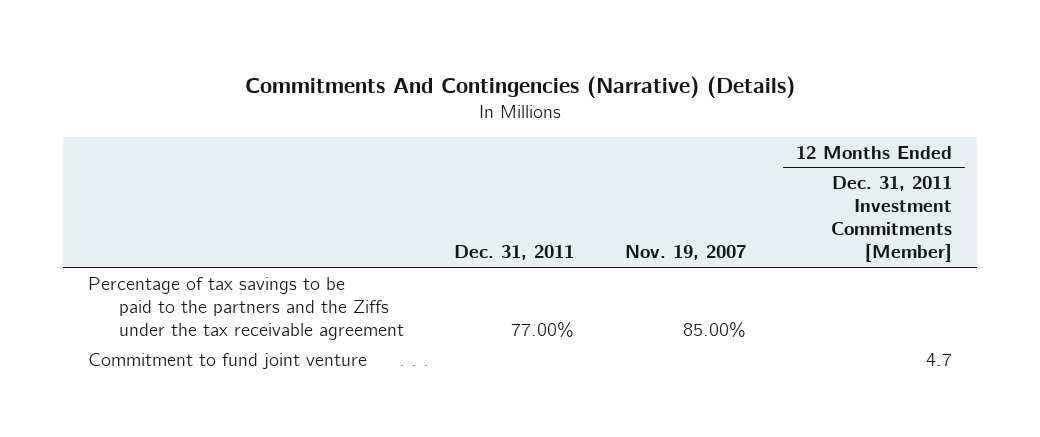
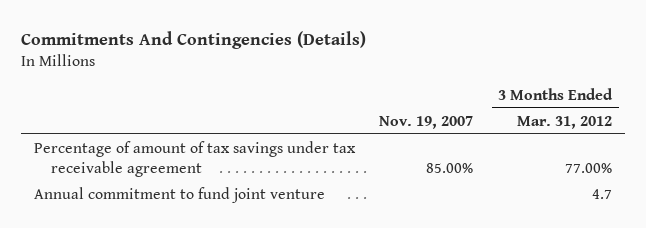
- Commitments And Contingencies (Narrative) (Details)
+ Commitments And Contingencies (Details)
- | Dec. 31, 2011 | Nov. 19, 2007 | 12 Months Ended Dec. 31, 2011 Investment Commitments [Member]
+ | Nov. 19, 2007 | 3 Months Ended Mar. 31, 2012
- Percentage of tax savings to be paid to the partners and the Ziffs under the tax receivable agreement | 77.00% | 85.00% |
- Commitment to fund joint venture | | | 4.7
+ Percentage of amount of tax savings under tax receivable agreement | 85.00% | 77.00%
+ Annual commitment to fund joint venture | | 4.7

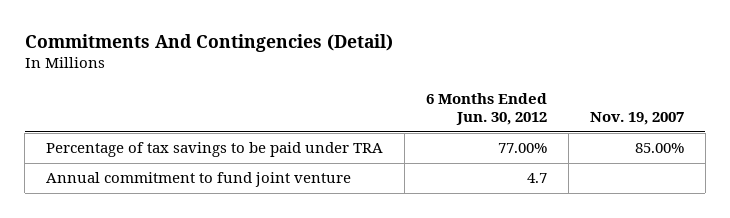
- Commitments And Contingencies (Details)
+ Commitments And Contingencies (Detail)
- | Nov. 19, 2007 | 3 Months Ended Mar. 31, 2012
+ | 6 Months Ended Jun. 30, 2012 | Nov. 19, 2007
- Percentage of amount of tax savings under tax receivable agreement | 85.00% | 77.00%
+ Percentage of tax savings to be paid under TRA | 77.00% | 85.00%

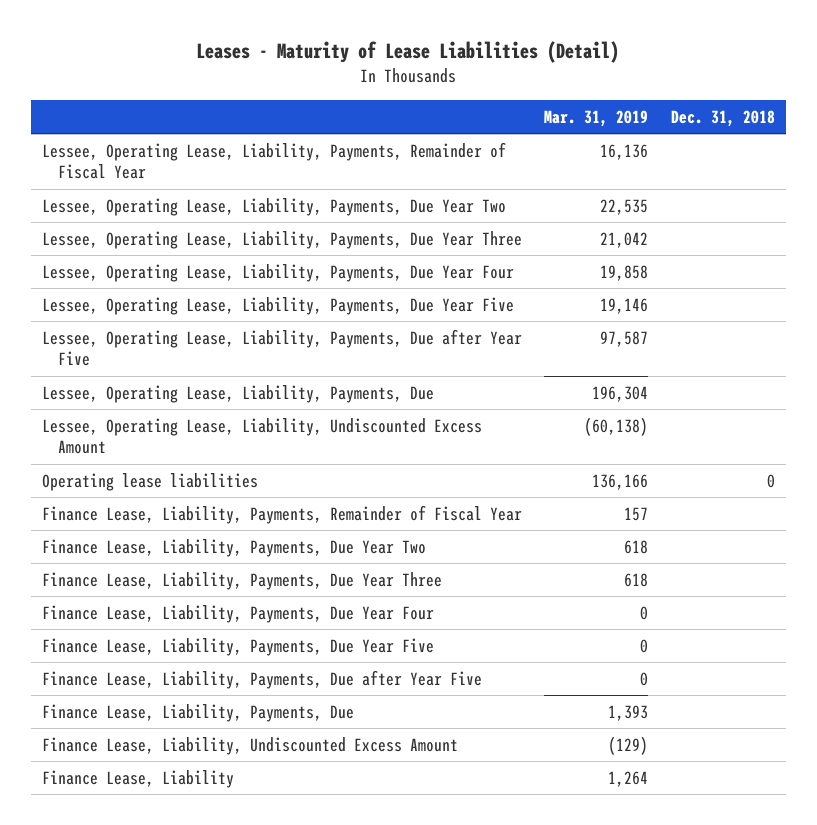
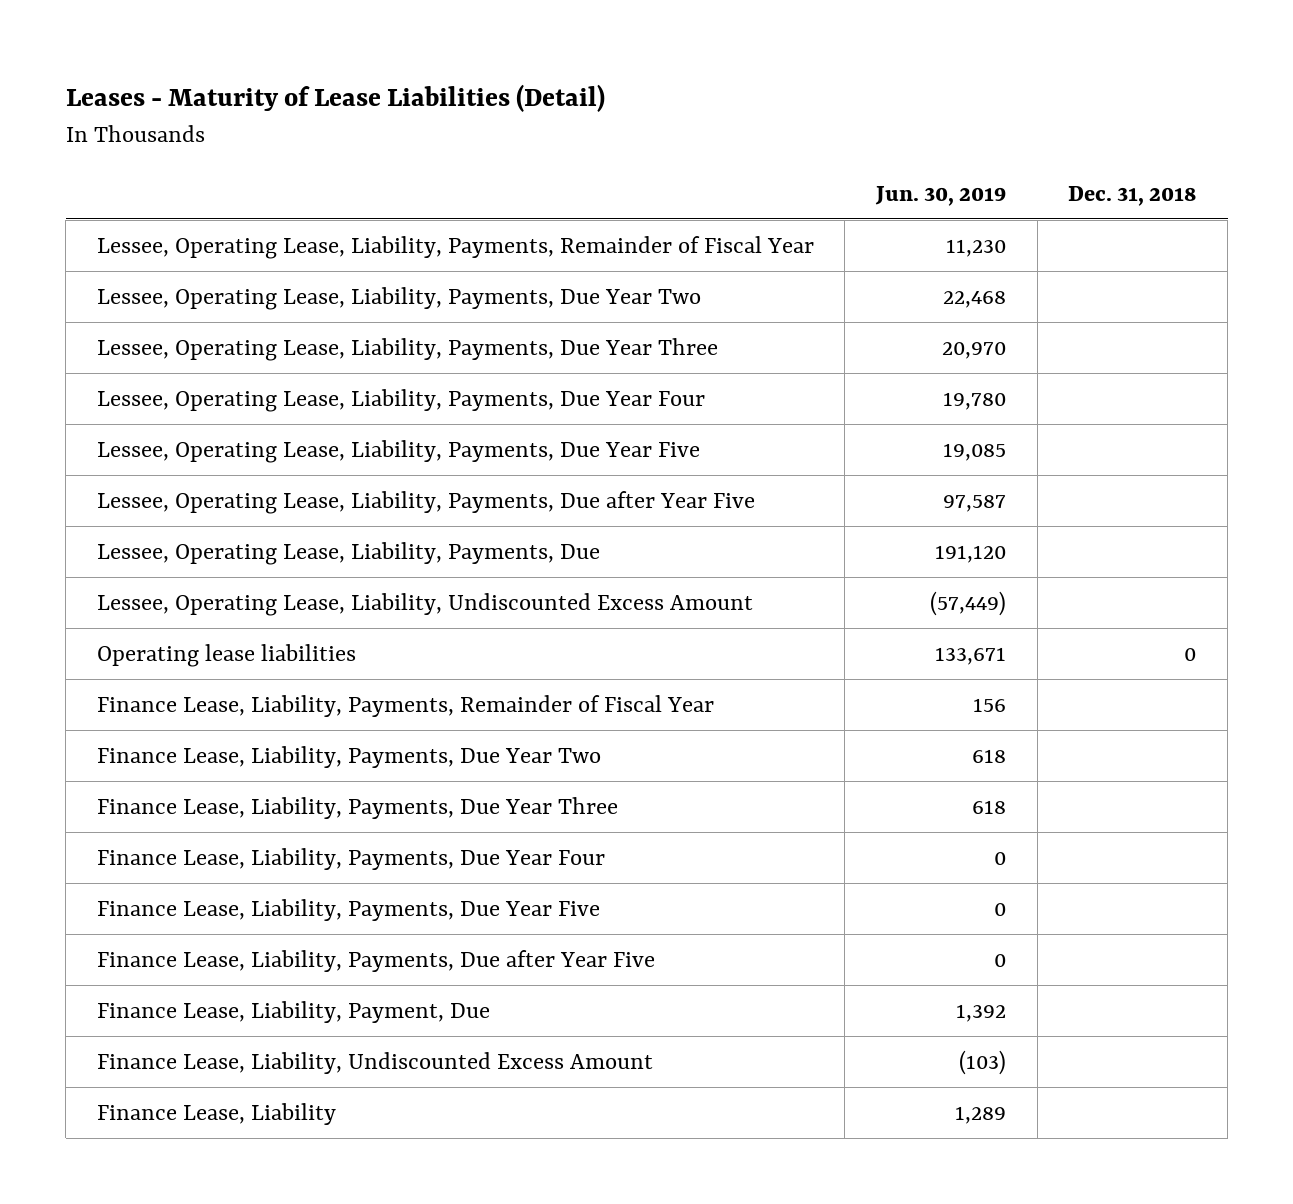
- | Mar. 31, 2019 | Dec. 31, 2018
+ | Jun. 30, 2019 | Dec. 31, 2018
- Finance Lease, Liability, Payments, Due | 1,393 |
+ Finance Lease, Liability, Payment, Due | 1,392 |

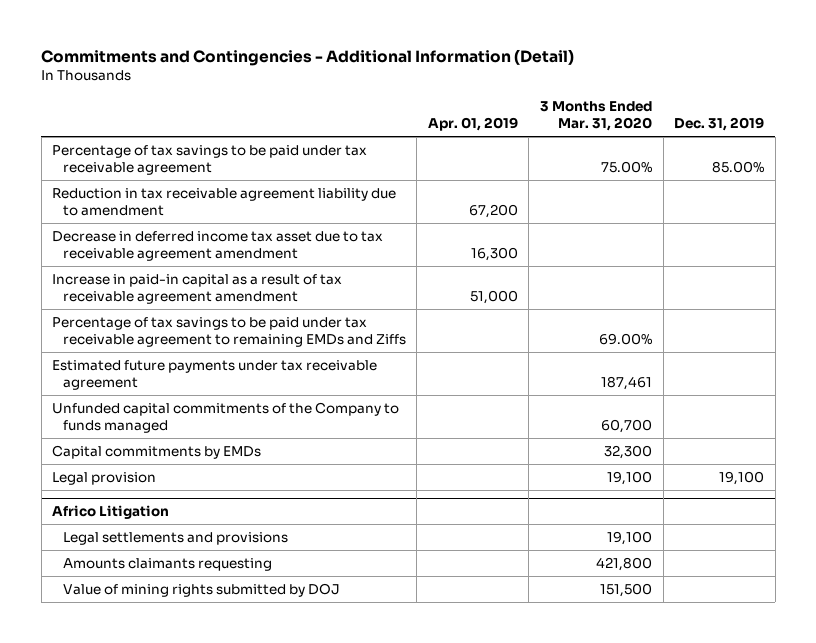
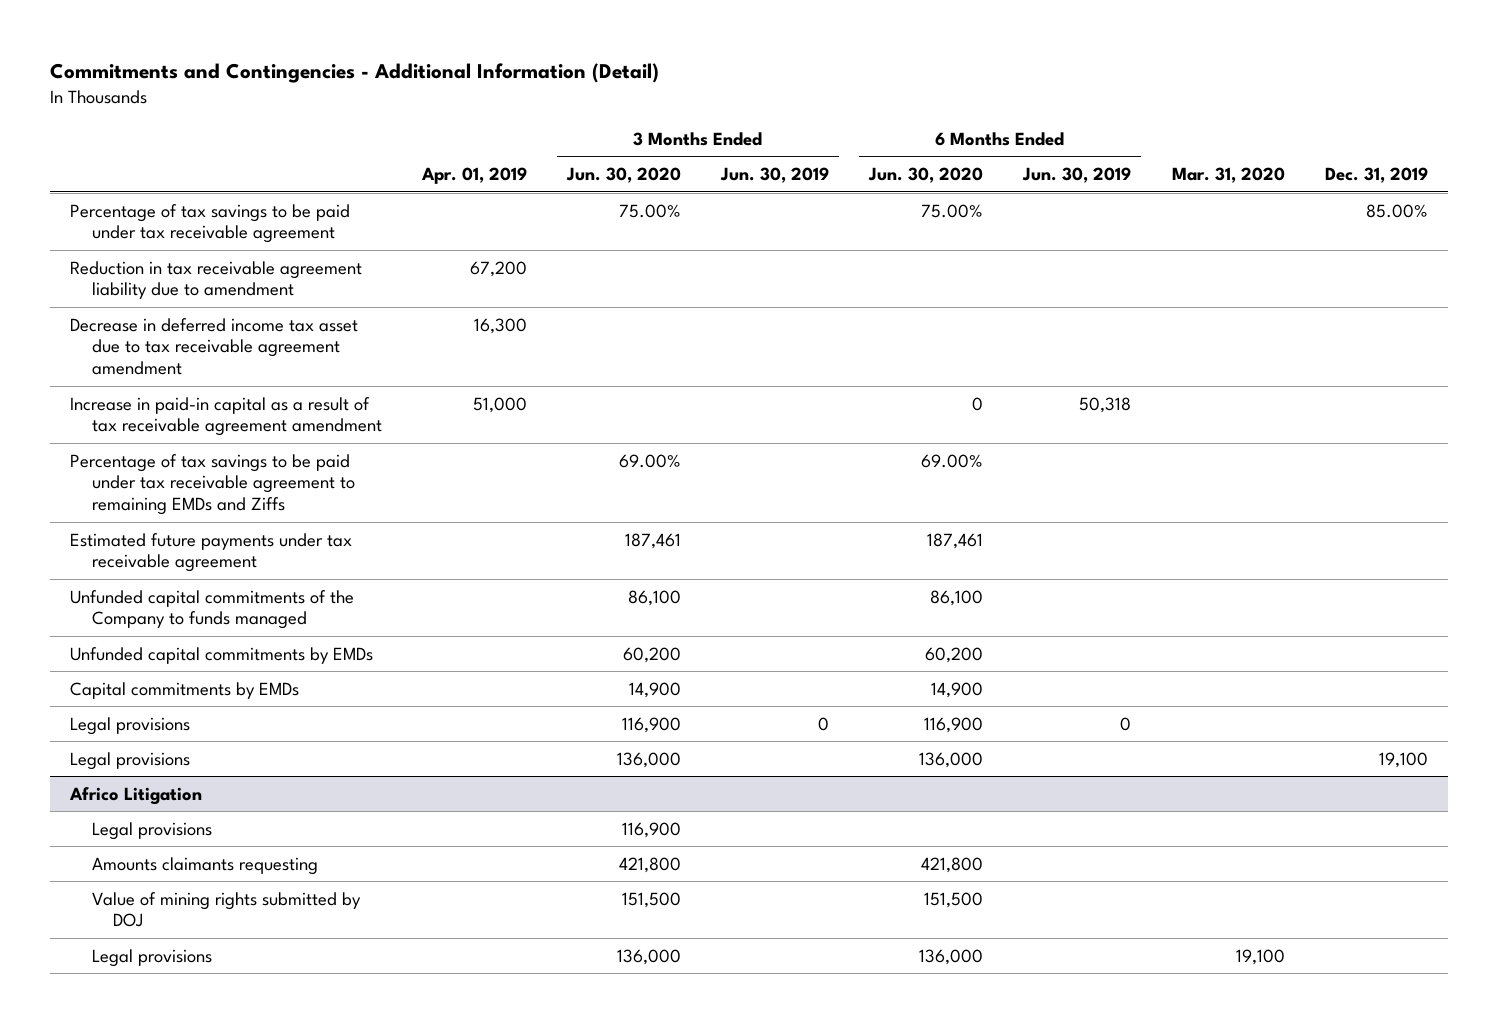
- | Apr. 01, 2019 | 3 Months Ended Mar. 31, 2020 | Dec. 31, 2019
+ | Apr. 01, 2019 | 3 Months Ended Jun. 30, 2020 | 3 Months Ended Jun. 30, 2019 | 6 Months Ended Jun. 30, 2020 | 6 Months Ended Jun. 30, 2019 | Mar. 31, 2020 | Dec. 31, 2019
+ Unfunded capital commitments by EMDs | | 60,200 | | 60,200 | | |
- Legal provision | | 19,100 | 19,100
+ Legal provisions | | 116,900 | 0 | 116,900 | 0 | |
+ Legal provisions | | 136,000 | | 136,000 | | | 19,100
@ Africo Litigation
- Legal settlements and provisions | | 19,100 |
+ Legal provisions | | 116,900 | | | | |
+ Legal provisions | | 136,000 | | 136,000 | | 19,100 |

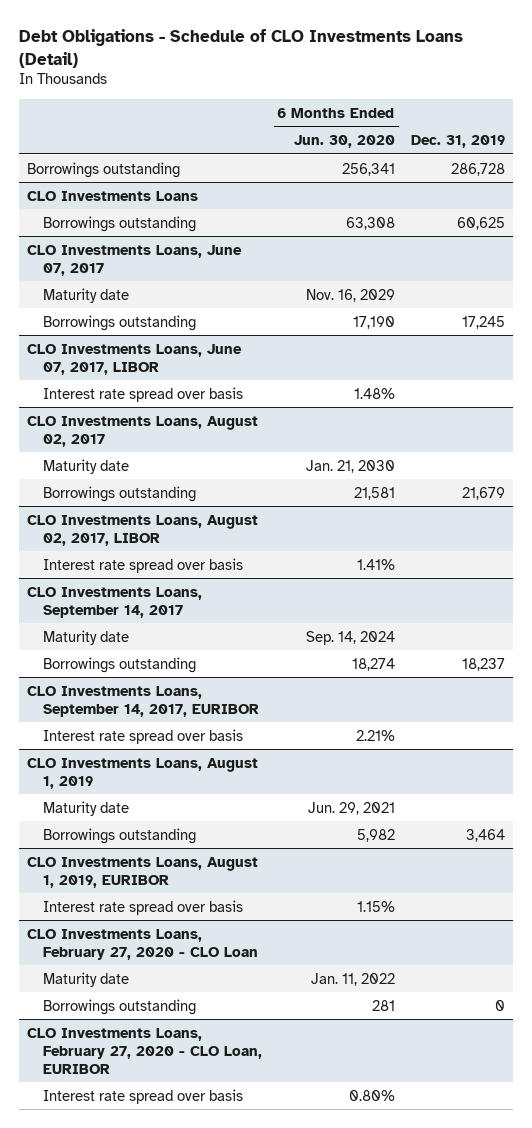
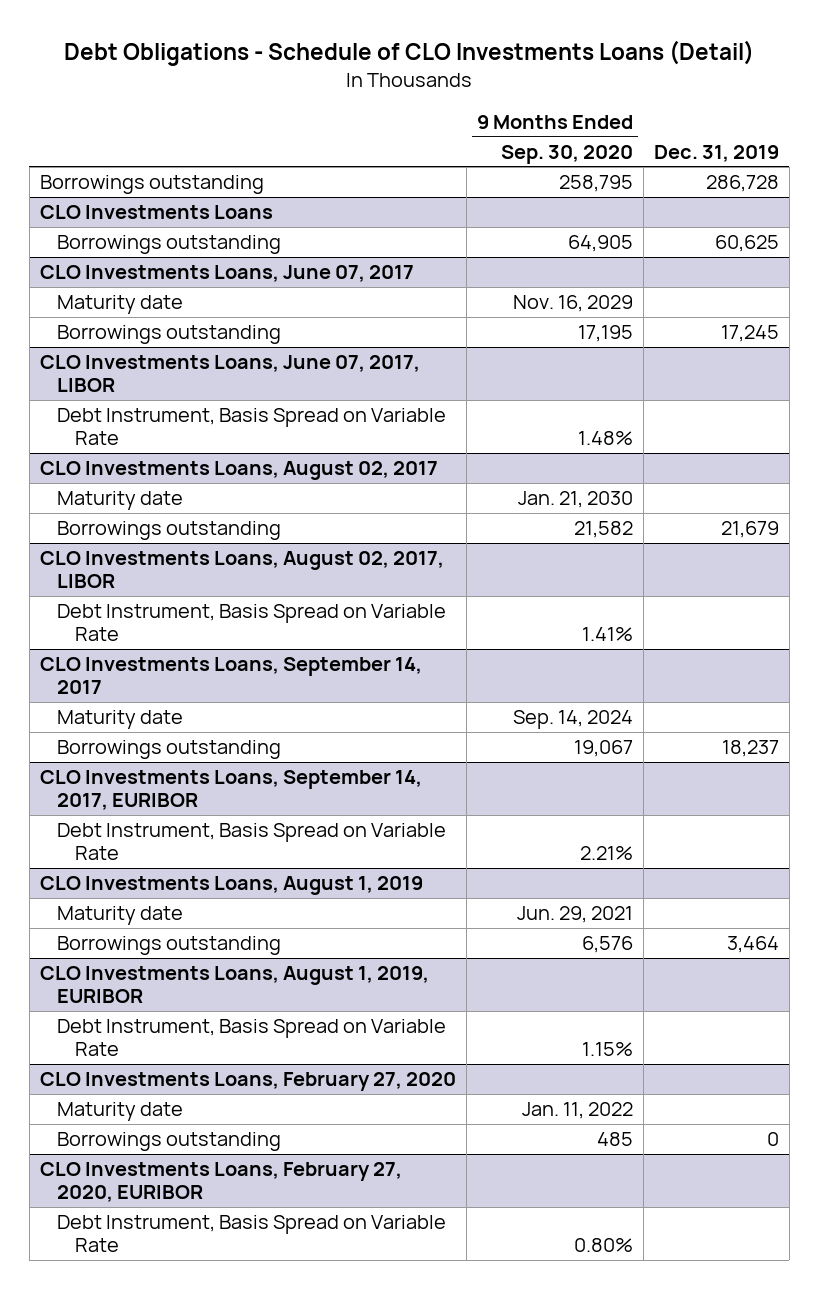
- | 6 Months Ended Jun. 30, 2020 | Dec. 31, 2019
+ | 9 Months Ended Sep. 30, 2020 | Dec. 31, 2019
@ CLO Investments Loans, June 07, 2017, LIBOR
- Interest rate spread over basis | 1.48% |
+ Debt Instrument, Basis Spread on Variable Rate | 1.48% |
@ CLO Investments Loans, August 02, 2017, LIBOR
- Interest rate spread over basis | 1.41% |
+ Debt Instrument, Basis Spread on Variable Rate | 1.41% |
@ CLO Investments Loans, September 14, 2017, EURIBOR
- Interest rate spread over basis | 2.21% |
+ Debt Instrument, Basis Spread on Variable Rate | 2.21% |
@ CLO Investments Loans, August 1, 2019, EURIBOR
- Interest rate spread over basis | 1.15% |
- CLO Investments Loans, February 27, 2020 - CLO Loan
@ CLO Investments Loans, August 1, 2019, EURIBOR
+ Debt Instrument, Basis Spread on Variable Rate | 1.15% |
+ CLO Investments Loans, February 27, 2020
- CLO Investments Loans, February 27, 2020 - CLO Loan, EURIBOR
- Interest rate spread over basis | 0.80% |
+ CLO Investments Loans, February 27, 2020, EURIBOR
+ Debt Instrument, Basis Spread on Variable Rate | 0.80% |

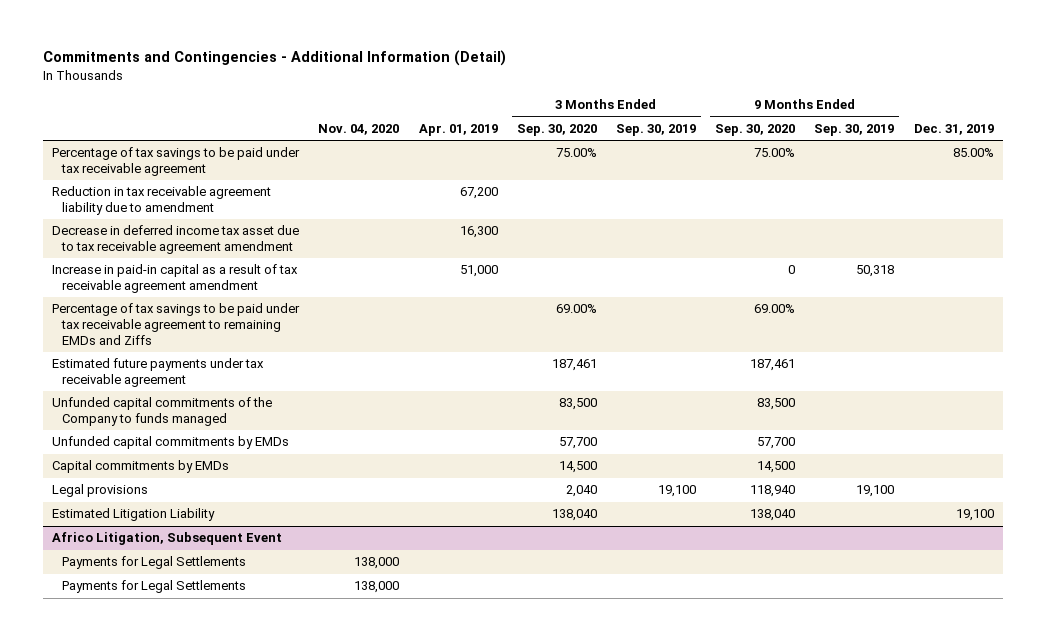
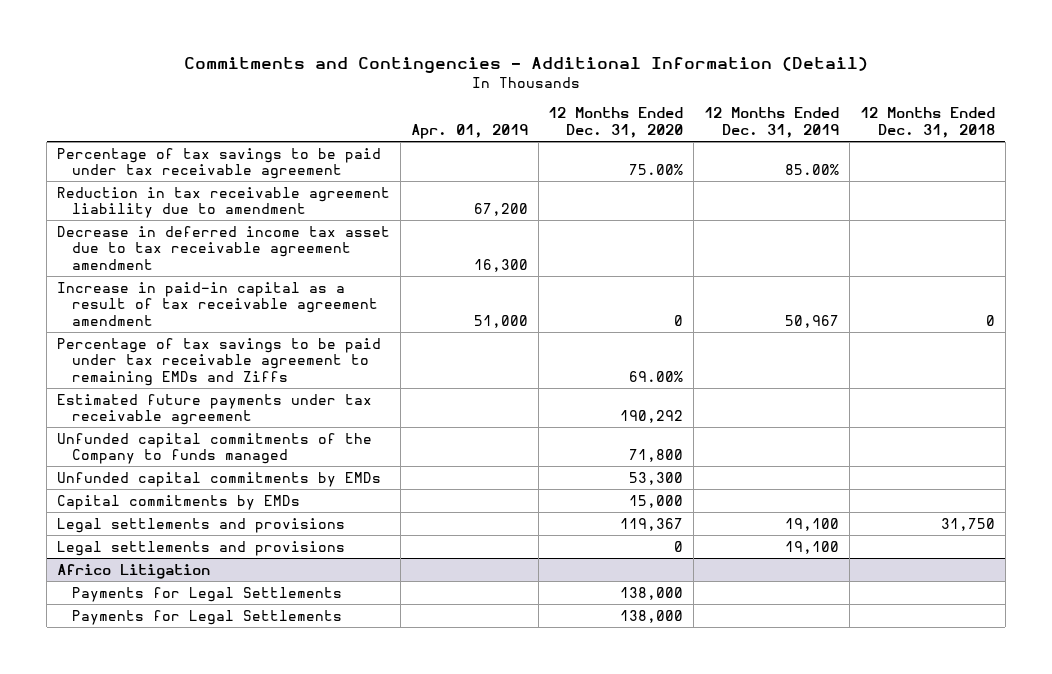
- | Nov. 04, 2020 | Apr. 01, 2019 | 3 Months Ended Sep. 30, 2020 | 3 Months Ended Sep. 30, 2019 | 9 Months Ended Sep. 30, 2020 | 9 Months Ended Sep. 30, 2019 | Dec. 31, 2019
+ | Apr. 01, 2019 | 12 Months Ended Dec. 31, 2020 | 12 Months Ended Dec. 31, 2019 | 12 Months Ended Dec. 31, 2018
- Legal provisions | | | 2,040 | 19,100 | 118,940 | 19,100 |
- Estimated Litigation Liability | | | 138,040 | | 138,040 | | 19,100
- Africo Litigation, Subsequent Event
+ Legal settlements and provisions | | 119,367 | 19,100 | 31,750
+ Legal settlements and provisions | | 0 | 19,100 |
+ Africo Litigation

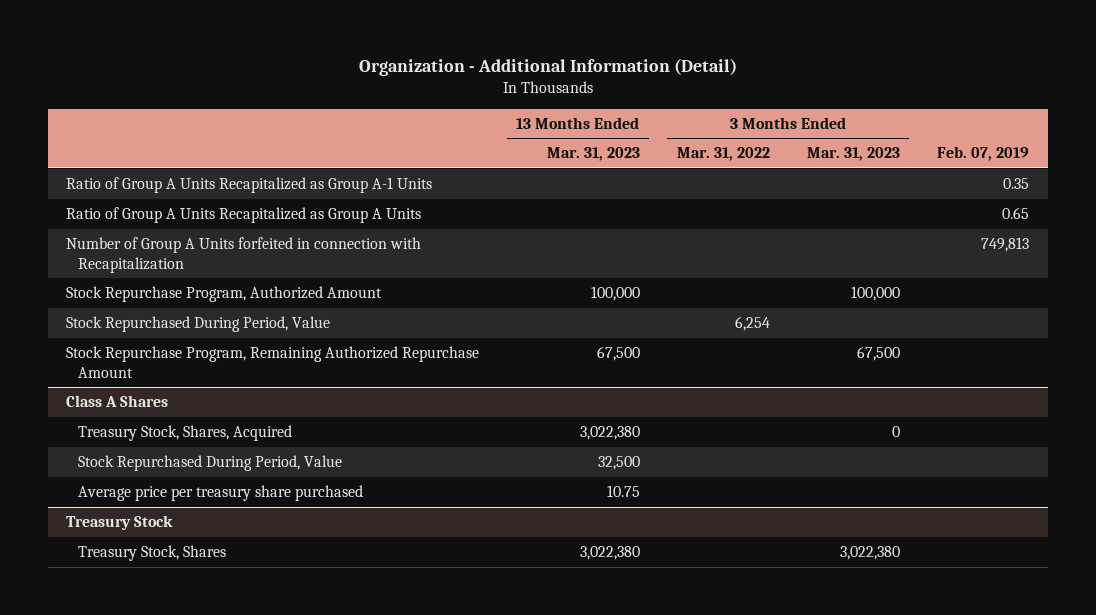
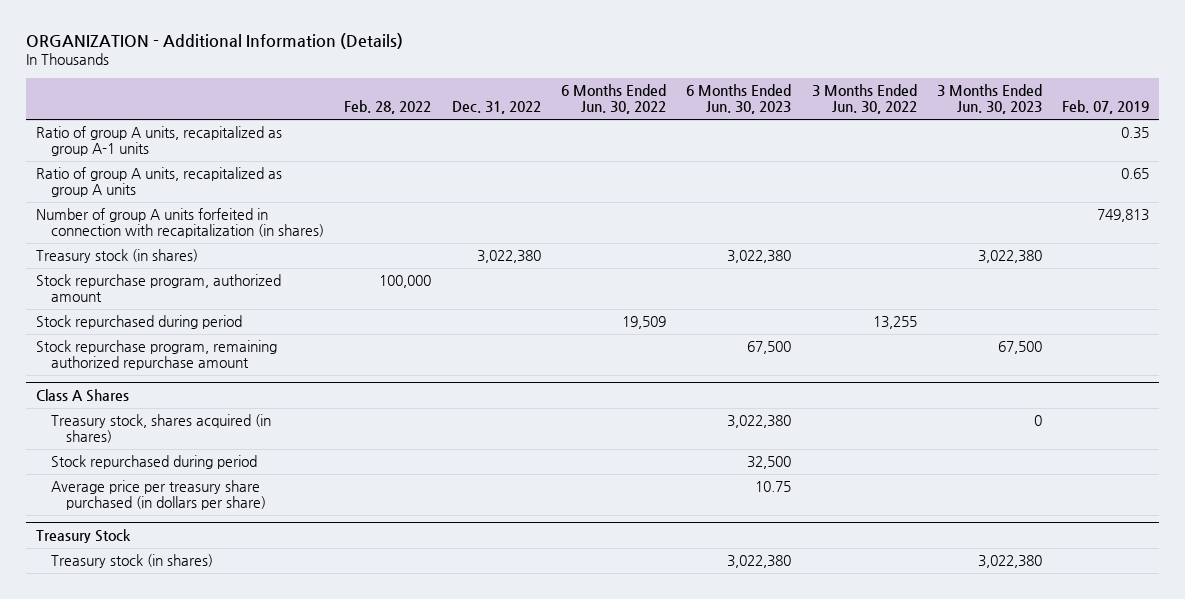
- Organization - Additional Information (Detail)
+ ORGANIZATION - Additional Information (Details)
- | 13 Months Ended Mar. 31, 2023 | 3 Months Ended Mar. 31, 2022 | 3 Months Ended Mar. 31, 2023 | Feb. 07, 2019
+ | Feb. 28, 2022 | Dec. 31, 2022 | 6 Months Ended Jun. 30, 2022 | 6 Months Ended Jun. 30, 2023 | 3 Months Ended Jun. 30, 2022 | 3 Months Ended Jun. 30, 2023 | Feb. 07, 2019
- Ratio of Group A Units Recapitalized as Group A-1 Units | | | | 0.35
- Ratio of Group A Units Recapitalized as Group A Units | | | | 0.65
- Number of Group A Units forfeited in connection with Recapitalization | | | | 749,813
- Stock Repurchase Program, Authorized Amount | 100,000 | | 100,000 |
- Stock Repurchased During Period, Value | | 6,254 | |
- Stock Repurchase Program, Remaining Authorized Repurchase Amount | 67,500 | | 67,500 |
+ Ratio of group A units, recapitalized as group A-1 units | | | | | | | 0.35
+ Ratio of group A units, recapitalized as group A units | | | | | | | 0.65
+ Number of group A units forfeited in connection with recapitalization (in shares) | | | | | | | 749,813
+ Treasury stock (in shares) | | 3,022,380 | | 3,022,380 | | 3,022,380 |
+ Stock repurchase program, authorized amount | 100,000 | | | | | |
+ Stock repurchased during period | | | 19,509 | | 13,255 | |
+ Stock repurchase program, remaining authorized repurchase amount | | | | 67,500 | | 67,500 |
@ Class A Shares
- Treasury Stock, Shares, Acquired | 3,022,380 | | 0 |
- Stock Repurchased During Period, Value | 32,500 | | |
- Average price per treasury share purchased | 10.75 | | |
+ Treasury stock, shares acquired (in shares) | | | | 3,022,380 | | 0 |
+ Stock repurchased during period | | | | 32,500 | | |
+ Average price per treasury share purchased (in dollars per share) | | | | 10.75 | | |
@ Treasury Stock
- Treasury Stock, Shares | 3,022,380 | | 3,022,380 |
+ Treasury stock (in shares) | | | | 3,022,380 | | 3,022,380 |

